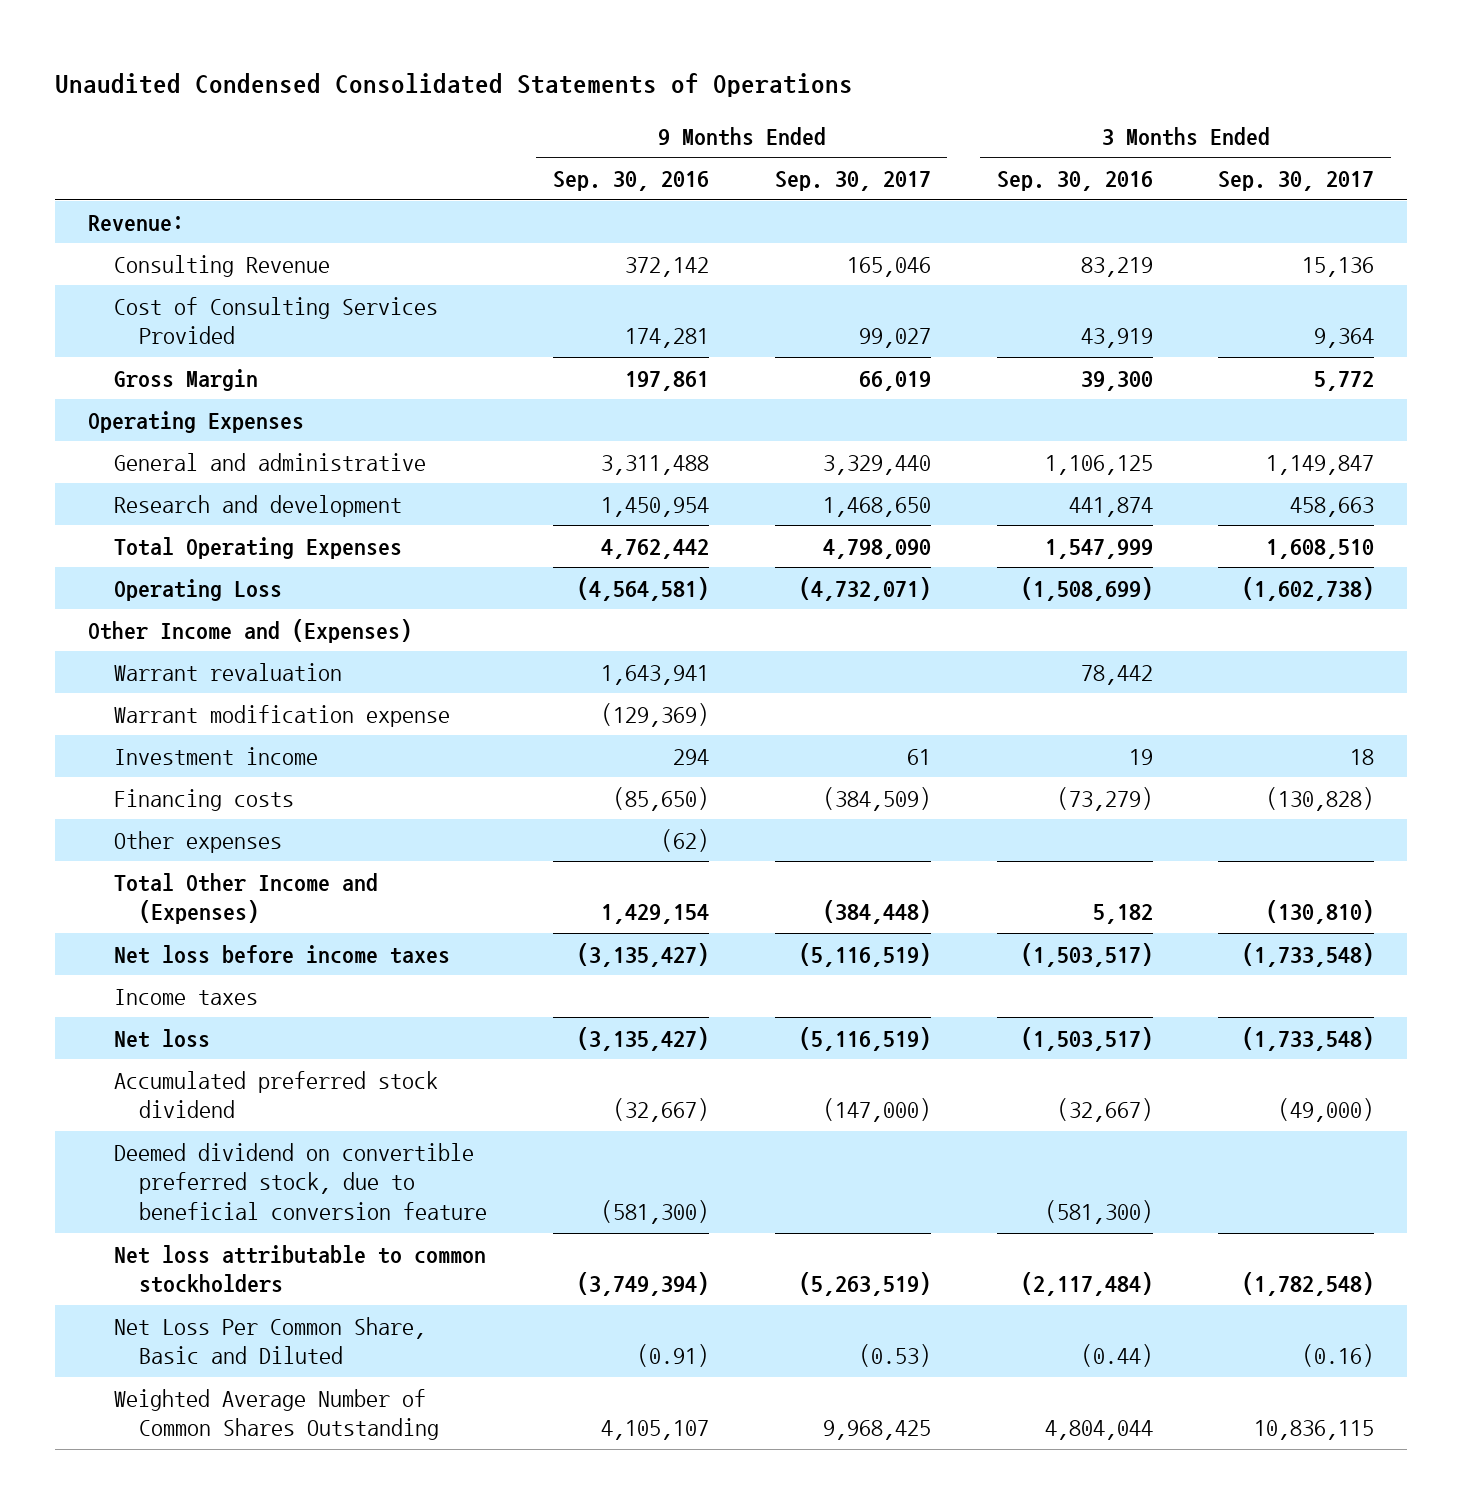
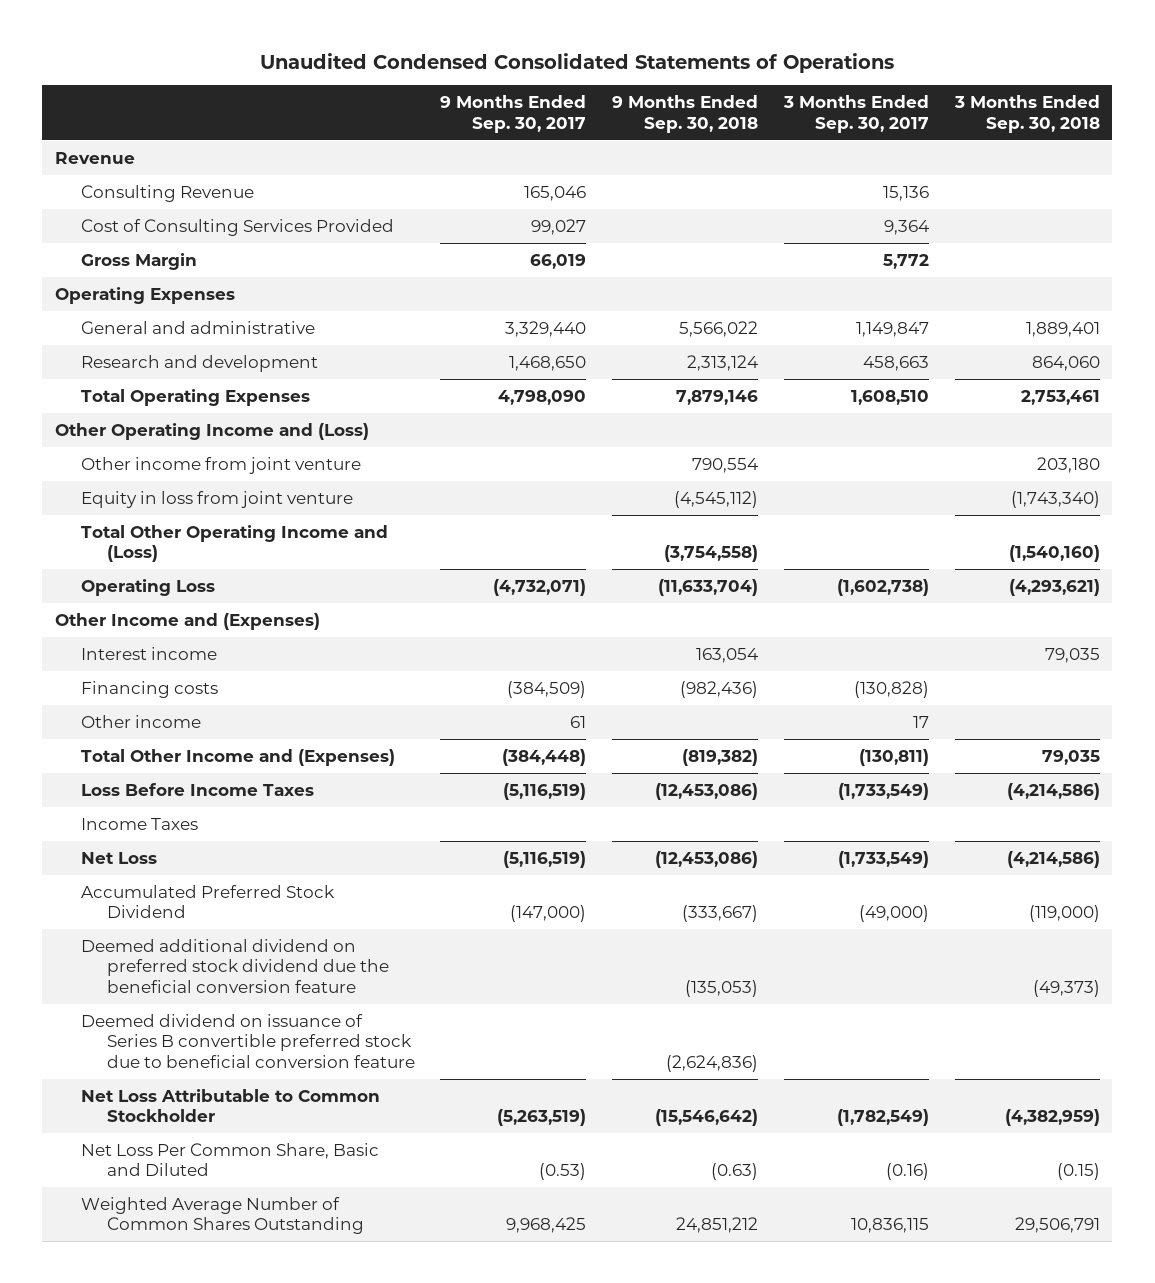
- | 9 Months Ended Sep. 30, 2016 | 9 Months Ended Sep. 30, 2017 | 3 Months Ended Sep. 30, 2016 | 3 Months Ended Sep. 30, 2017
+ | 9 Months Ended Sep. 30, 2017 | 9 Months Ended Sep. 30, 2018 | 3 Months Ended Sep. 30, 2017 | 3 Months Ended Sep. 30, 2018
- Revenue:
+ Revenue
+ Other Operating Income and (Loss)
+ Other income from joint venture | | 790,554 | | 203,180
+ Equity in loss from joint venture | | (4,545,112) | | (1,743,340)
+ Total Other Operating Income and (Loss) | | (3,754,558) | | (1,540,160)
- Warrant revaluation | 1,643,941 | | 78,442 |
- Warrant modification expense | (129,369) | | |
- Investment income | 294 | 61 | 19 | 18
+ Interest income | | 163,054 | | 79,035
- Other expenses | (62) | | |
- Total Other Income and (Expenses) | 1,429,154 | (384,448) | 5,182 | (130,810)
- Net loss before income taxes | (3,135,427) | (5,116,519) | (1,503,517) | (1,733,548)
- Income taxes
- Net loss | (3,135,427) | (5,116,519) | (1,503,517) | (1,733,548)
- Accumulated preferred stock dividend | (32,667) | (147,000) | (32,667) | (49,000)
- Deemed dividend on convertible preferred stock, due to beneficial conversion feature | (581,300) | | (581,300) |
- Net loss attributable to common stockholders | (3,749,394) | (5,263,519) | (2,117,484) | (1,782,548)
+ Other income | 61 | | 17 |
+ Total Other Income and (Expenses) | (384,448) | (819,382) | (130,811) | 79,035
+ Loss Before Income Taxes | (5,116,519) | (12,453,086) | (1,733,549) | (4,214,586)
+ Income Taxes
+ Net Loss | (5,116,519) | (12,453,086) | (1,733,549) | (4,214,586)
+ Accumulated Preferred Stock Dividend | (147,000) | (333,667) | (49,000) | (119,000)
+ Deemed additional dividend on preferred stock dividend due the beneficial conversion feature | | (135,053) | | (49,373)
+ Deemed dividend on issuance of Series B convertible preferred stock due to beneficial conversion feature | | (2,624,836) | |
+ Net Loss Attributable to Common Stockholder | (5,263,519) | (15,546,642) | (1,782,549) | (4,382,959)

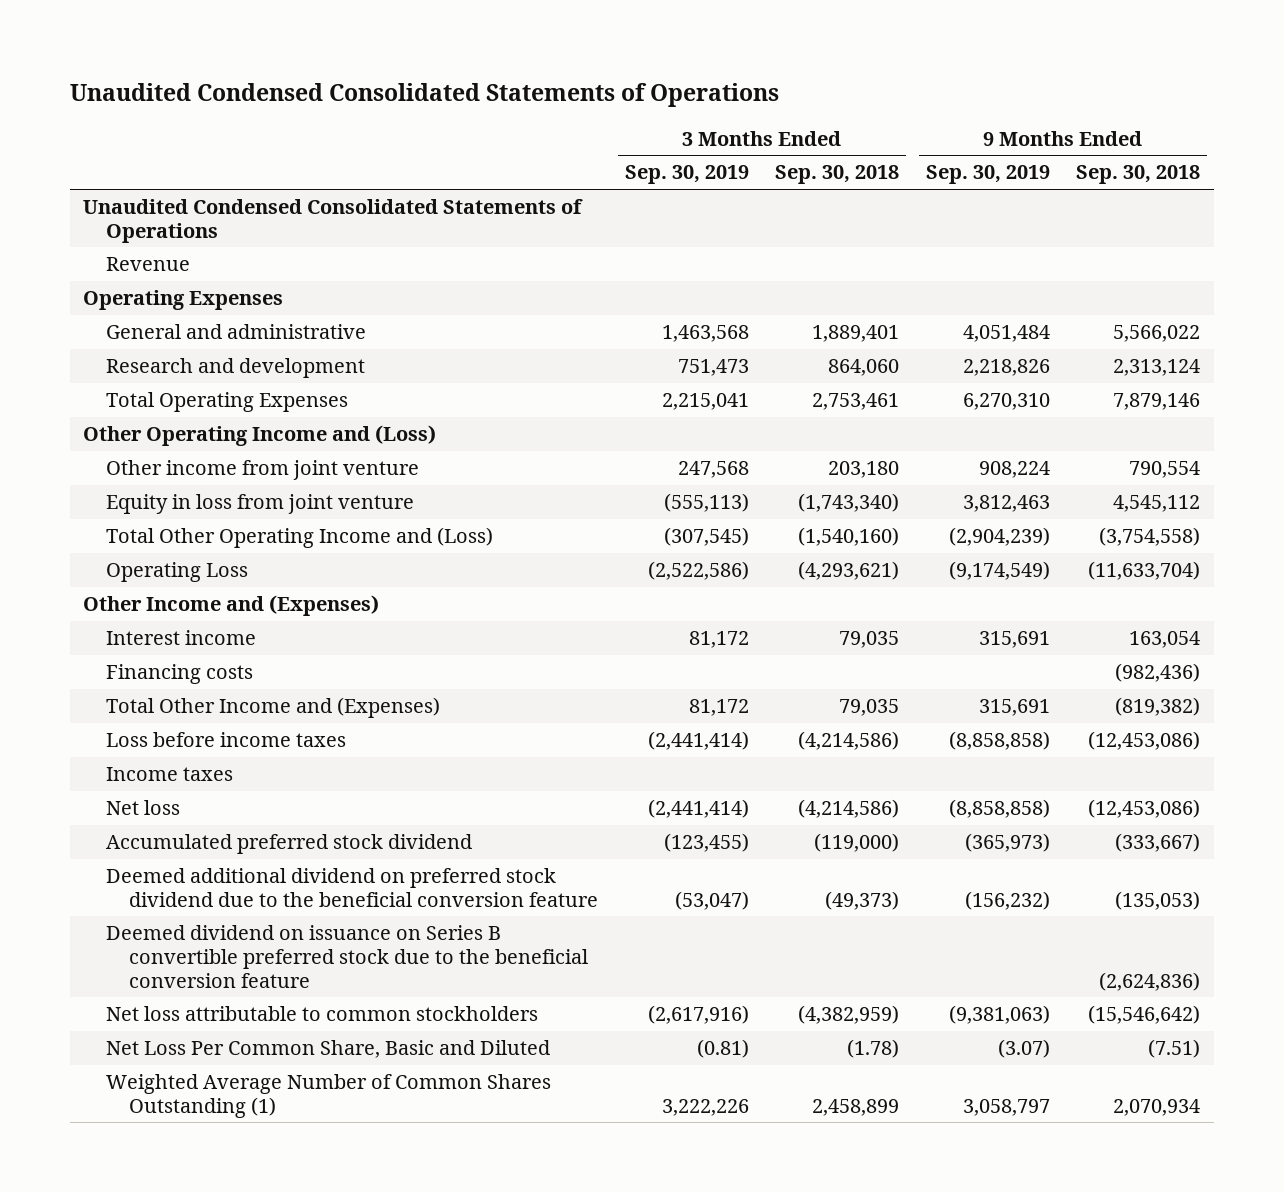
- | 9 Months Ended Sep. 30, 2017 | 9 Months Ended Sep. 30, 2018 | 3 Months Ended Sep. 30, 2017 | 3 Months Ended Sep. 30, 2018
+ | 3 Months Ended Sep. 30, 2019 | 3 Months Ended Sep. 30, 2018 | 9 Months Ended Sep. 30, 2019 | 9 Months Ended Sep. 30, 2018
+ Unaudited Condensed Consolidated Statements of Operations
- Consulting Revenue | 165,046 | | 15,136 |
- Cost of Consulting Services Provided | 99,027 | | 9,364 |
- Gross Margin | 66,019 | | 5,772 |
- Equity in loss from joint venture | | (4,545,112) | | (1,743,340)
+ Equity in loss from joint venture | (555,113) | (1,743,340) | 3,812,463 | 4,545,112
- Other income | 61 | | 17 |
- Loss Before Income Taxes | (5,116,519) | (12,453,086) | (1,733,549) | (4,214,586)
- Income Taxes
- Net Loss | (5,116,519) | (12,453,086) | (1,733,549) | (4,214,586)
- Accumulated Preferred Stock Dividend | (147,000) | (333,667) | (49,000) | (119,000)
- Deemed additional dividend on preferred stock dividend due the beneficial conversion feature | | (135,053) | | (49,373)
- Deemed dividend on issuance of Series B convertible preferred stock due to beneficial conversion feature | | (2,624,836) | |
- Net Loss Attributable to Common Stockholder | (5,263,519) | (15,546,642) | (1,782,549) | (4,382,959)
- Net Loss Per Common Share, Basic and Diluted | (0.53) | (0.63) | (0.16) | (0.15)
- Weighted Average Number of Common Shares Outstanding | 9,968,425 | 24,851,212 | 10,836,115 | 29,506,791
+ Loss before income taxes | (2,441,414) | (4,214,586) | (8,858,858) | (12,453,086)
+ Income taxes
+ Net loss | (2,441,414) | (4,214,586) | (8,858,858) | (12,453,086)
+ Accumulated preferred stock dividend | (123,455) | (119,000) | (365,973) | (333,667)
+ Deemed additional dividend on preferred stock dividend due to the beneficial conversion feature | (53,047) | (49,373) | (156,232) | (135,053)
+ Deemed dividend on issuance on Series B convertible preferred stock due to the beneficial conversion feature | | | | (2,624,836)
+ Net loss attributable to common stockholders | (2,617,916) | (4,382,959) | (9,381,063) | (15,546,642)
+ Net Loss Per Common Share, Basic and Diluted | (0.81) | (1.78) | (3.07) | (7.51)
+ Weighted Average Number of Common Shares Outstanding (1) | 3,222,226 | 2,458,899 | 3,058,797 | 2,070,934

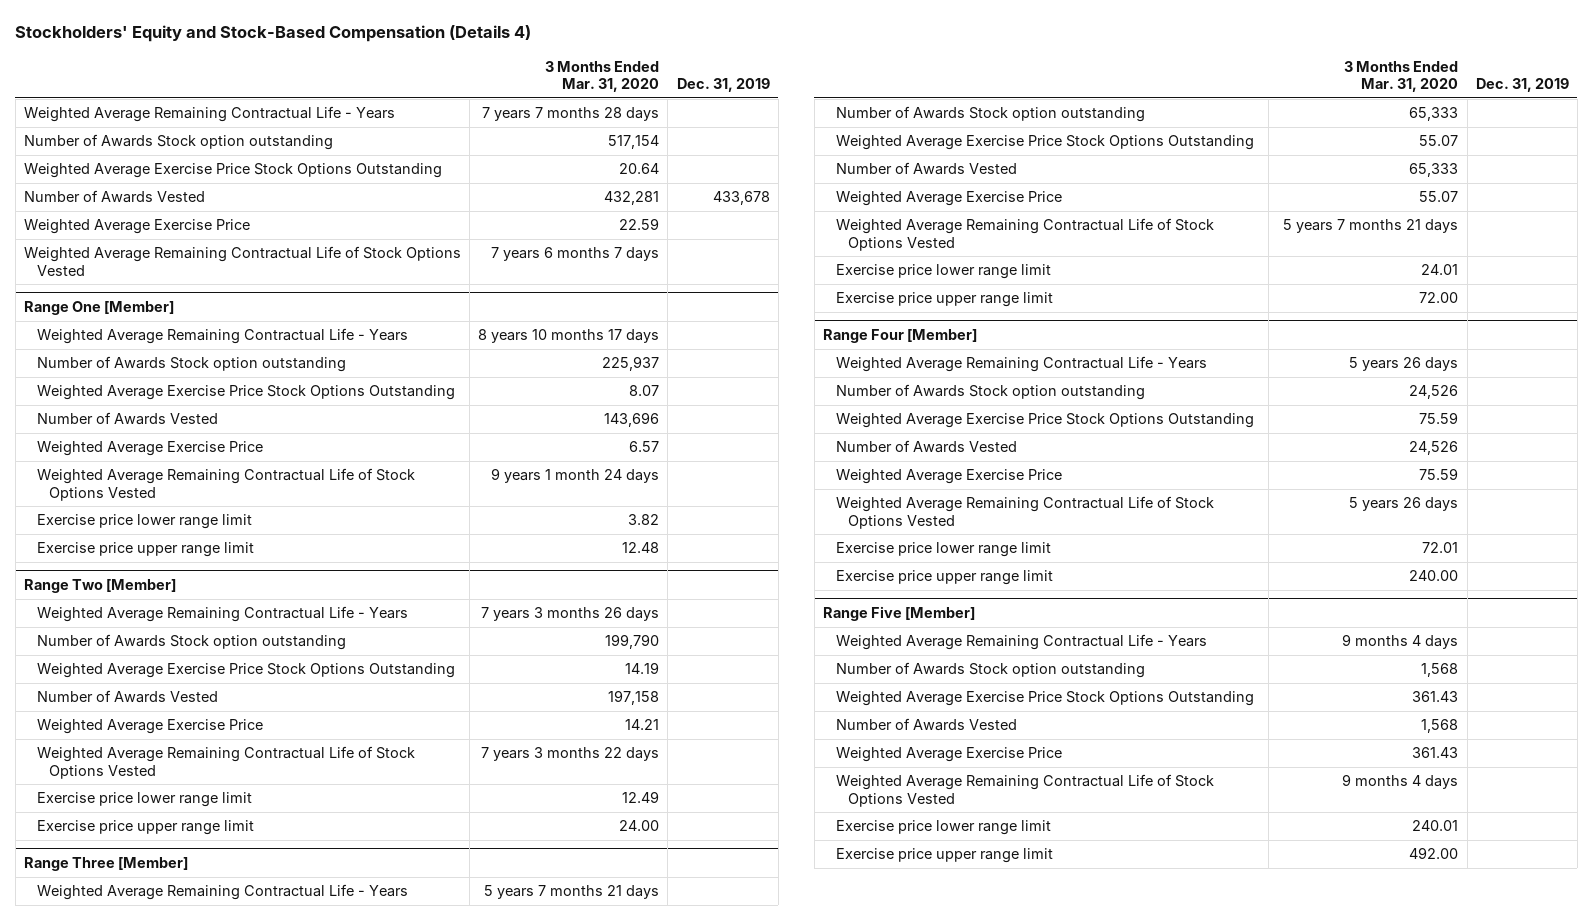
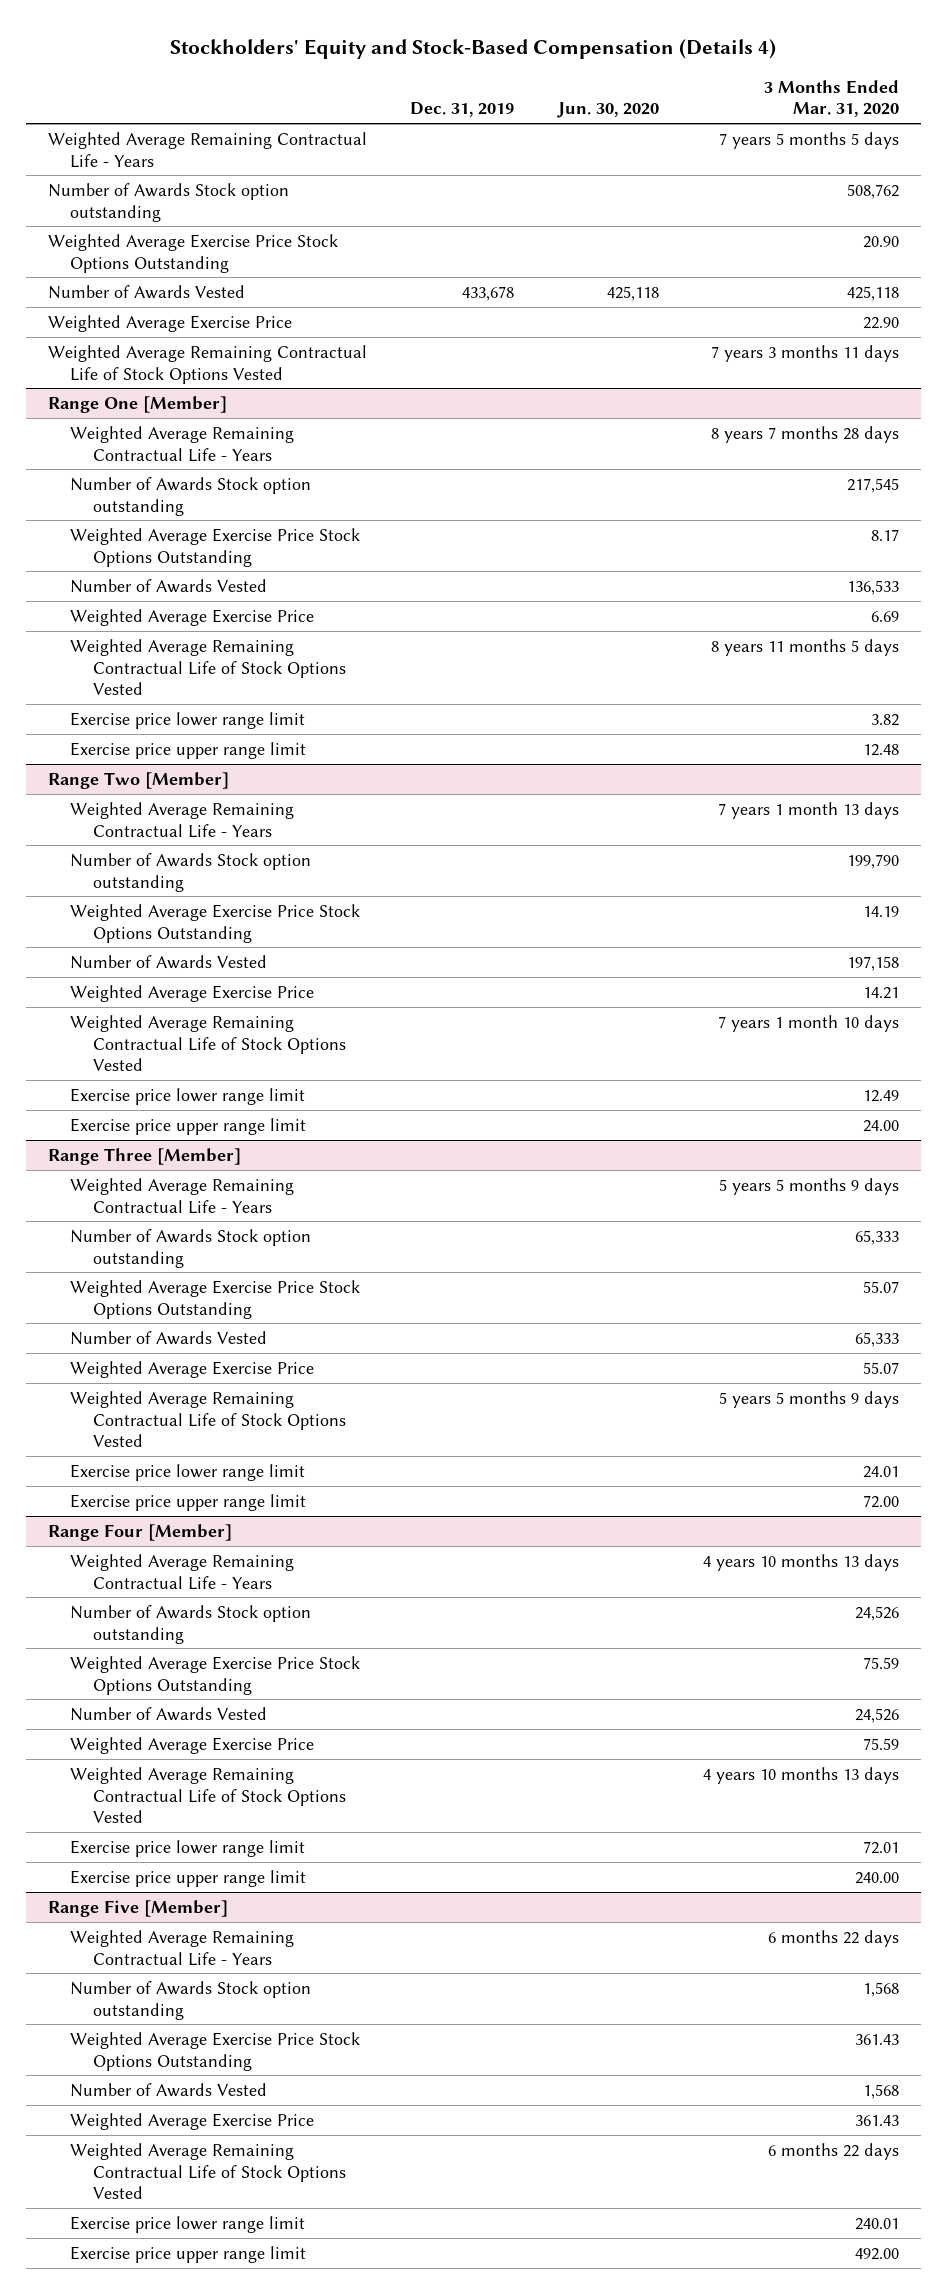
- | 3 Months Ended Mar. 31, 2020 | Dec. 31, 2019
+ | Dec. 31, 2019 | Jun. 30, 2020 | 3 Months Ended Mar. 31, 2020
- Weighted Average Remaining Contractual Life - Years | 7 years 7 months 28 days |
- Number of Awards Stock option outstanding | 517,154 |
- Weighted Average Exercise Price Stock Options Outstanding | 20.64 |
- Number of Awards Vested | 432,281 | 433,678
- Weighted Average Exercise Price | 22.59 |
- Weighted Average Remaining Contractual Life of Stock Options Vested | 7 years 6 months 7 days |
+ Weighted Average Remaining Contractual Life - Years | | | 7 years 5 months 5 days
+ Number of Awards Stock option outstanding | | | 508,762
+ Weighted Average Exercise Price Stock Options Outstanding | | | 20.90
+ Number of Awards Vested | 433,678 | 425,118 | 425,118
+ Weighted Average Exercise Price | | | 22.90
+ Weighted Average Remaining Contractual Life of Stock Options Vested | | | 7 years 3 months 11 days
@ Range One [Member]
- Weighted Average Remaining Contractual Life - Years | 8 years 10 months 17 days |
- Number of Awards Stock option outstanding | 225,937 |
- Weighted Average Exercise Price Stock Options Outstanding | 8.07 |
- Number of Awards Vested | 143,696 |
- Weighted Average Exercise Price | 6.57 |
- Weighted Average Remaining Contractual Life of Stock Options Vested | 9 years 1 month 24 days |
+ Weighted Average Remaining Contractual Life - Years | | | 8 years 7 months 28 days
+ Number of Awards Stock option outstanding | | | 217,545
+ Weighted Average Exercise Price Stock Options Outstanding | | | 8.17
+ Number of Awards Vested | | | 136,533
+ Weighted Average Exercise Price | | | 6.69
+ Weighted Average Remaining Contractual Life of Stock Options Vested | | | 8 years 11 months 5 days
@ Range Two [Member]
- Weighted Average Remaining Contractual Life - Years | 7 years 3 months 26 days |
+ Weighted Average Remaining Contractual Life - Years | | | 7 years 1 month 13 days
- Weighted Average Remaining Contractual Life of Stock Options Vested | 7 years 3 months 22 days |
+ Weighted Average Remaining Contractual Life of Stock Options Vested | | | 7 years 1 month 10 days
@ Range Three [Member]
- Weighted Average Remaining Contractual Life - Years | 5 years 7 months 21 days |
+ Weighted Average Remaining Contractual Life - Years | | | 5 years 5 months 9 days
- Weighted Average Remaining Contractual Life of Stock Options Vested | 5 years 7 months 21 days |
+ Weighted Average Remaining Contractual Life of Stock Options Vested | | | 5 years 5 months 9 days
@ Range Four [Member]
- Weighted Average Remaining Contractual Life - Years | 5 years 26 days |
+ Weighted Average Remaining Contractual Life - Years | | | 4 years 10 months 13 days
- Weighted Average Remaining Contractual Life of Stock Options Vested | 5 years 26 days |
+ Weighted Average Remaining Contractual Life of Stock Options Vested | | | 4 years 10 months 13 days
@ Range Five [Member]
- Weighted Average Remaining Contractual Life - Years | 9 months 4 days |
+ Weighted Average Remaining Contractual Life - Years | | | 6 months 22 days
- Weighted Average Remaining Contractual Life of Stock Options Vested | 9 months 4 days |
+ Weighted Average Remaining Contractual Life of Stock Options Vested | | | 6 months 22 days

